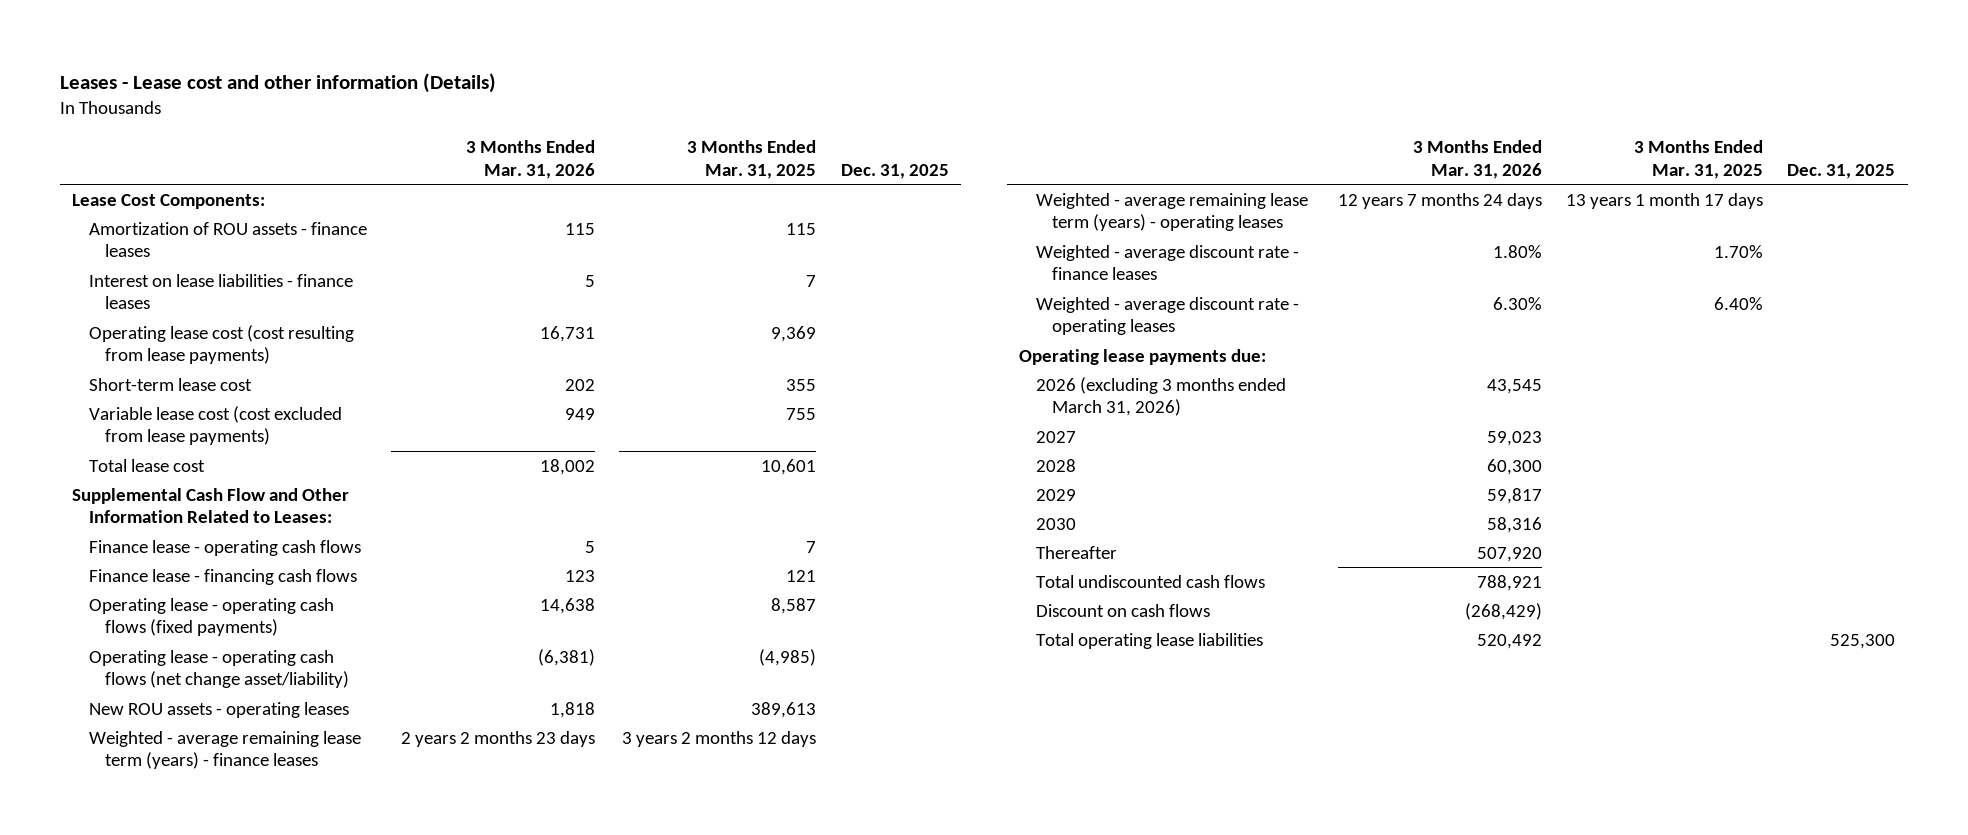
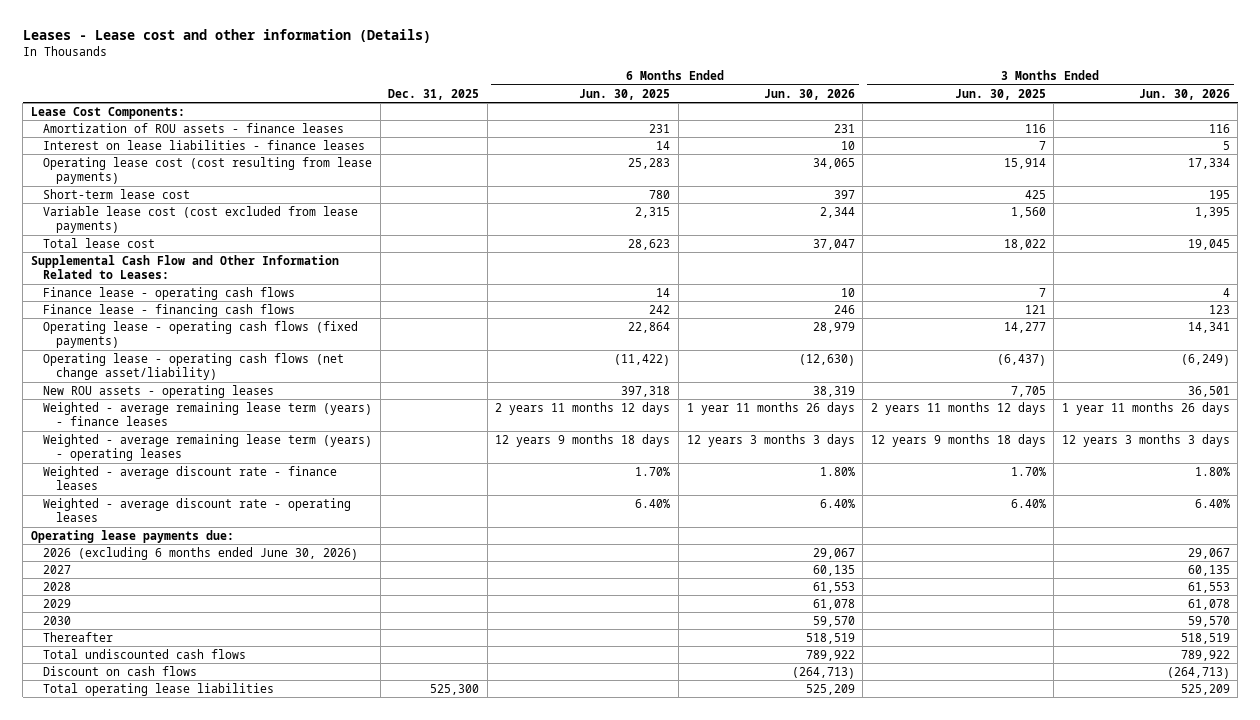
- | 3 Months Ended Mar. 31, 2026 | 3 Months Ended Mar. 31, 2025 | Dec. 31, 2025
+ | Dec. 31, 2025 | 6 Months Ended Jun. 30, 2025 | 6 Months Ended Jun. 30, 2026 | 3 Months Ended Jun. 30, 2025 | 3 Months Ended Jun. 30, 2026
- 2026 (excluding 3 months ended March 31, 2026) | 43,545 | |
+ 2026 (excluding 6 months ended June 30, 2026) | | | 29,067 | | 29,067

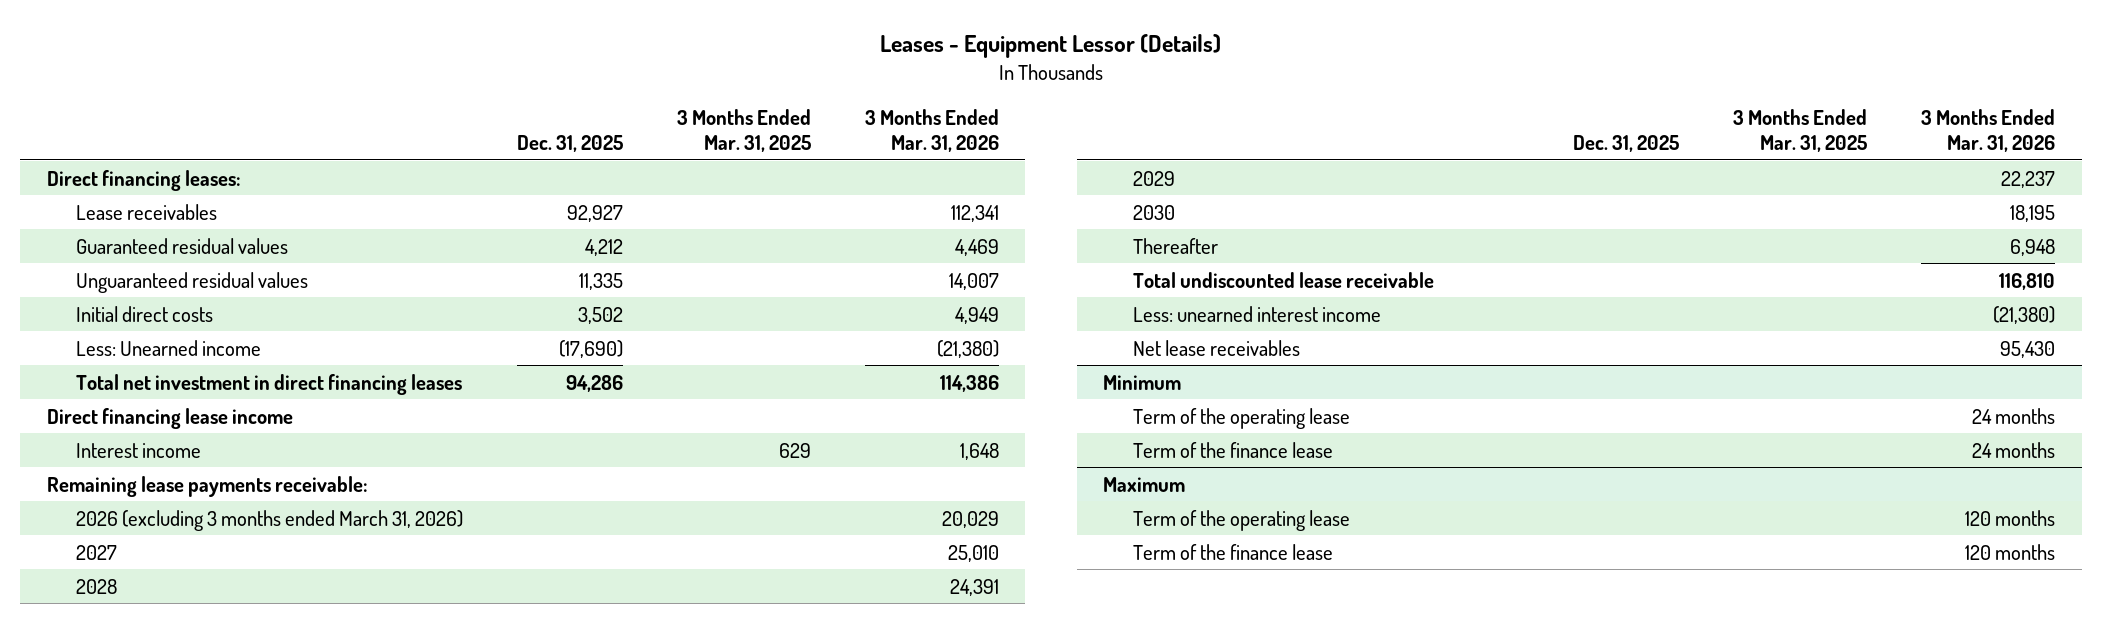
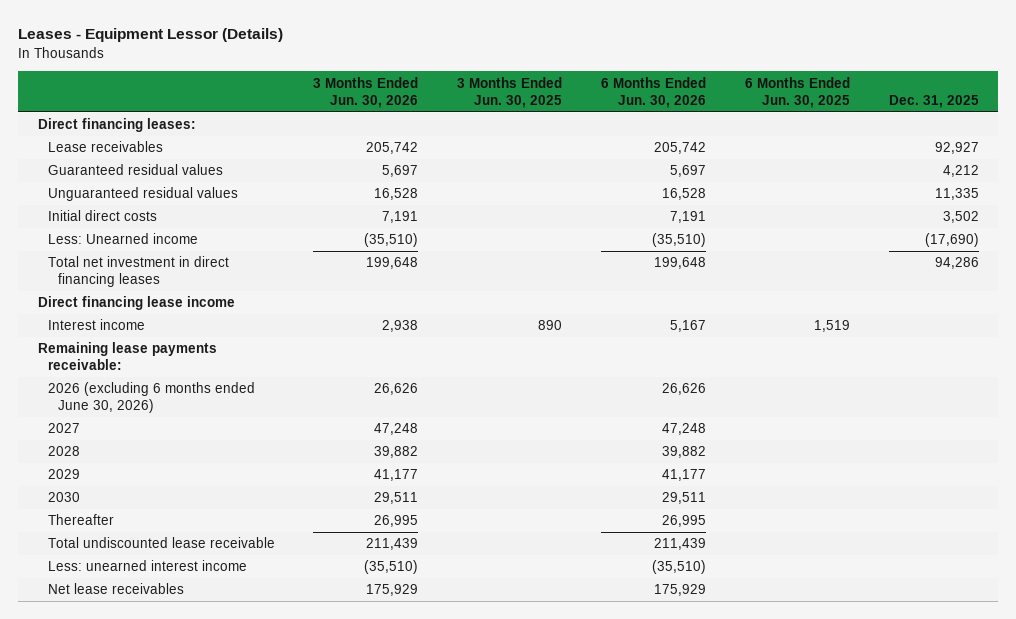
- | Dec. 31, 2025 | 3 Months Ended Mar. 31, 2025 | 3 Months Ended Mar. 31, 2026
+ | 3 Months Ended Jun. 30, 2026 | 3 Months Ended Jun. 30, 2025 | 6 Months Ended Jun. 30, 2026 | 6 Months Ended Jun. 30, 2025 | Dec. 31, 2025
- 2026 (excluding 3 months ended March 31, 2026) | | | 20,029
+ 2026 (excluding 6 months ended June 30, 2026) | 26,626 | | 26,626 | |
- Minimum
- Term of the operating lease | | | 24 months
- Term of the finance lease | | | 24 months
- Maximum
- Term of the operating lease | | | 120 months
- Term of the finance lease | | | 120 months

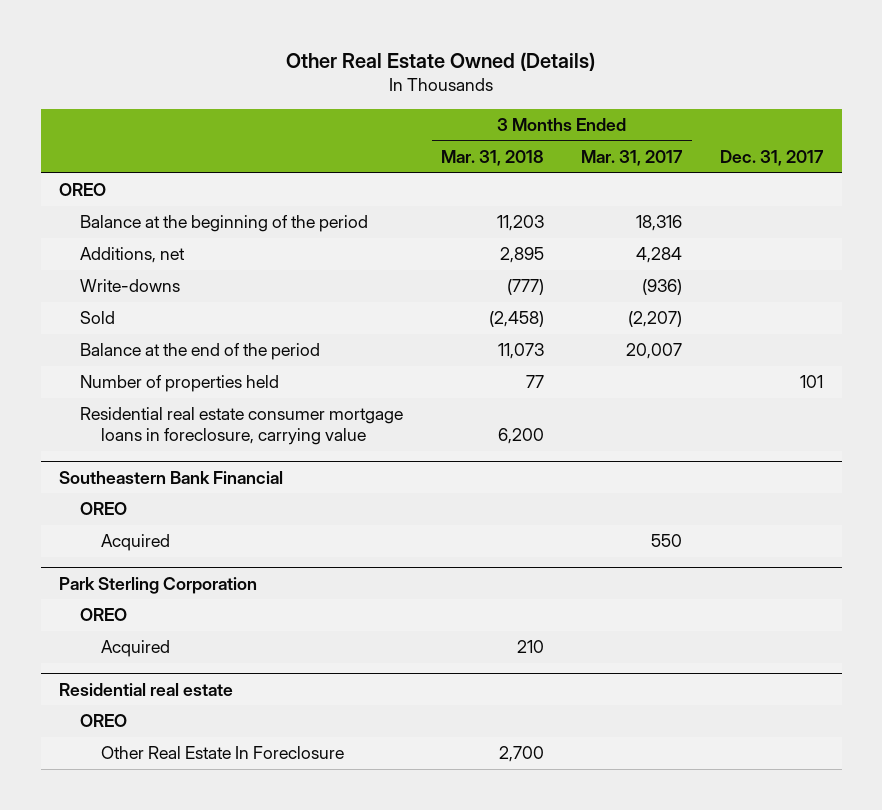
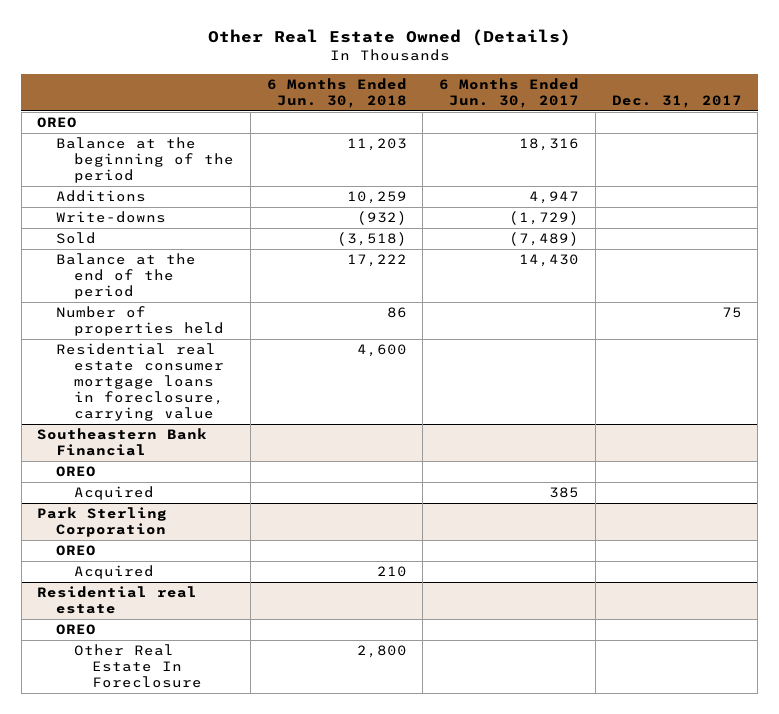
- | 3 Months Ended Mar. 31, 2018 | 3 Months Ended Mar. 31, 2017 | Dec. 31, 2017
+ | 6 Months Ended Jun. 30, 2018 | 6 Months Ended Jun. 30, 2017 | Dec. 31, 2017
- Additions, net | 2,895 | 4,284 |
+ Additions | 10,259 | 4,947 |
- Number of properties held | 77 | | 101
+ Number of properties held | 86 | | 75

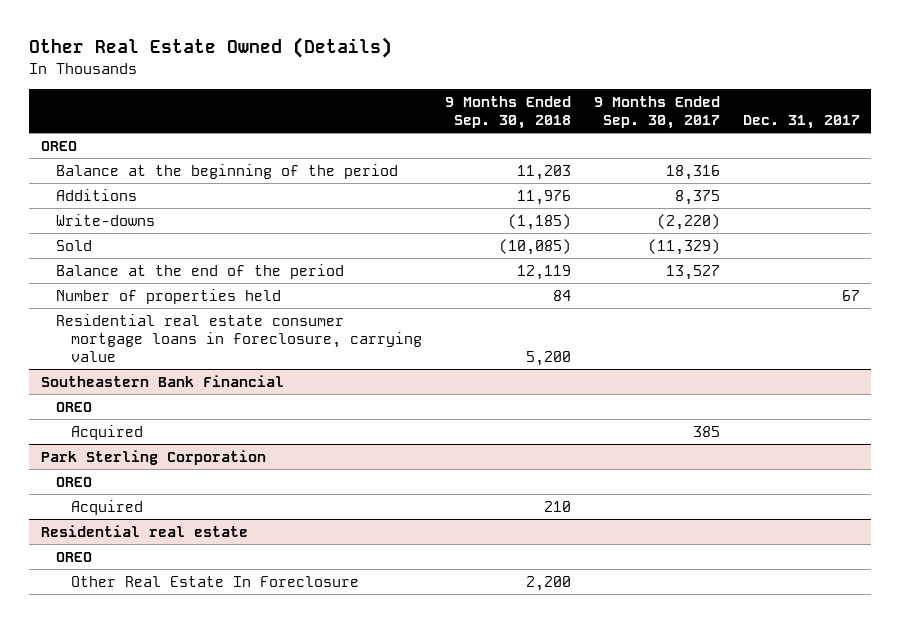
- | 6 Months Ended Jun. 30, 2018 | 6 Months Ended Jun. 30, 2017 | Dec. 31, 2017
+ | 9 Months Ended Sep. 30, 2018 | 9 Months Ended Sep. 30, 2017 | Dec. 31, 2017
- Number of properties held | 86 | | 75
+ Number of properties held | 84 | | 67

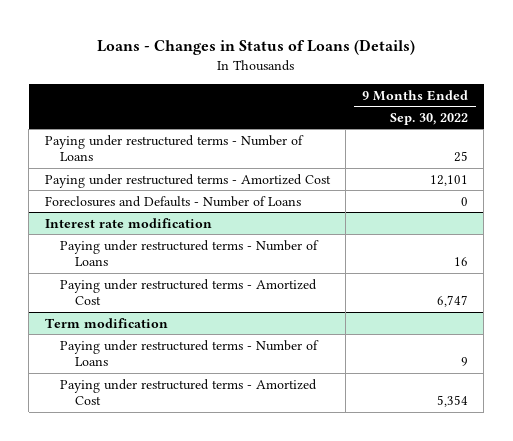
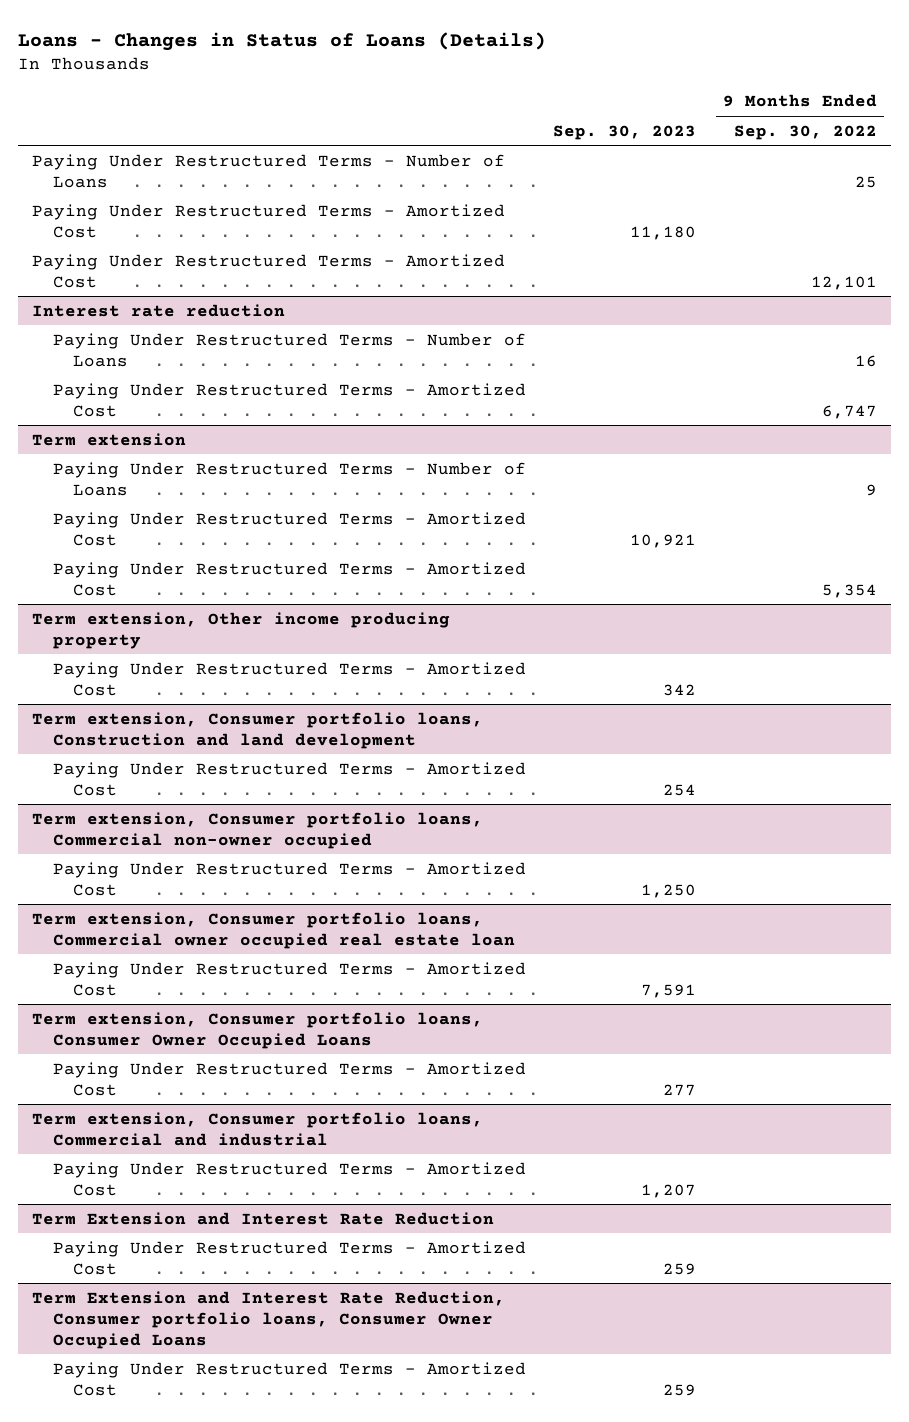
- | 9 Months Ended Sep. 30, 2022
+ | Sep. 30, 2023 | 9 Months Ended Sep. 30, 2022
- Paying under restructured terms - Number of Loans | 25
- Paying under restructured terms - Amortized Cost | 12,101
- Foreclosures and Defaults - Number of Loans | 0
- Interest rate modification
- Paying under restructured terms - Number of Loans | 16
- Paying under restructured terms - Amortized Cost | 6,747
- Term modification
- Paying under restructured terms - Number of Loans | 9
- Paying under restructured terms - Amortized Cost | 5,354
+ Paying Under Restructured Terms - Number of Loans | | 25
+ Paying Under Restructured Terms - Amortized Cost | 11,180 |
+ Paying Under Restructured Terms - Amortized Cost | | 12,101
+ Interest rate reduction
+ Paying Under Restructured Terms - Number of Loans | | 16
+ Paying Under Restructured Terms - Amortized Cost | | 6,747
+ Term extension
+ Paying Under Restructured Terms - Number of Loans | | 9
+ Paying Under Restructured Terms - Amortized Cost | 10,921 |
+ Paying Under Restructured Terms - Amortized Cost | | 5,354
+ Term extension, Other income producing property
+ Paying Under Restructured Terms - Amortized Cost | 342 |
+ Term extension, Consumer portfolio loans, Construction and land development
+ Paying Under Restructured Terms - Amortized Cost | 254 |
+ Term extension, Consumer portfolio loans, Commercial non-owner occupied
+ Paying Under Restructured Terms - Amortized Cost | 1,250 |
+ Term extension, Consumer portfolio loans, Commercial owner occupied real estate loan
+ Paying Under Restructured Terms - Amortized Cost | 7,591 |
+ Term extension, Consumer portfolio loans, Consumer Owner Occupied Loans
+ Paying Under Restructured Terms - Amortized Cost | 277 |
+ Term extension, Consumer portfolio loans, Commercial and industrial
+ Paying Under Restructured Terms - Amortized Cost | 1,207 |
+ Term Extension and Interest Rate Reduction
+ Paying Under Restructured Terms - Amortized Cost | 259 |
+ Term Extension and Interest Rate Reduction, Consumer portfolio loans, Consumer Owner Occupied Loans
+ Paying Under Restructured Terms - Amortized Cost | 259 |

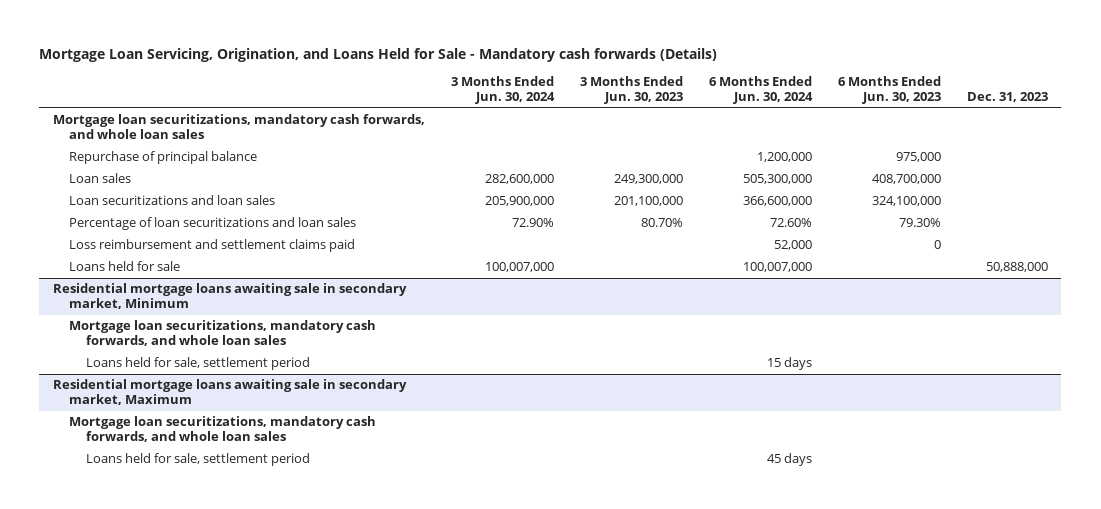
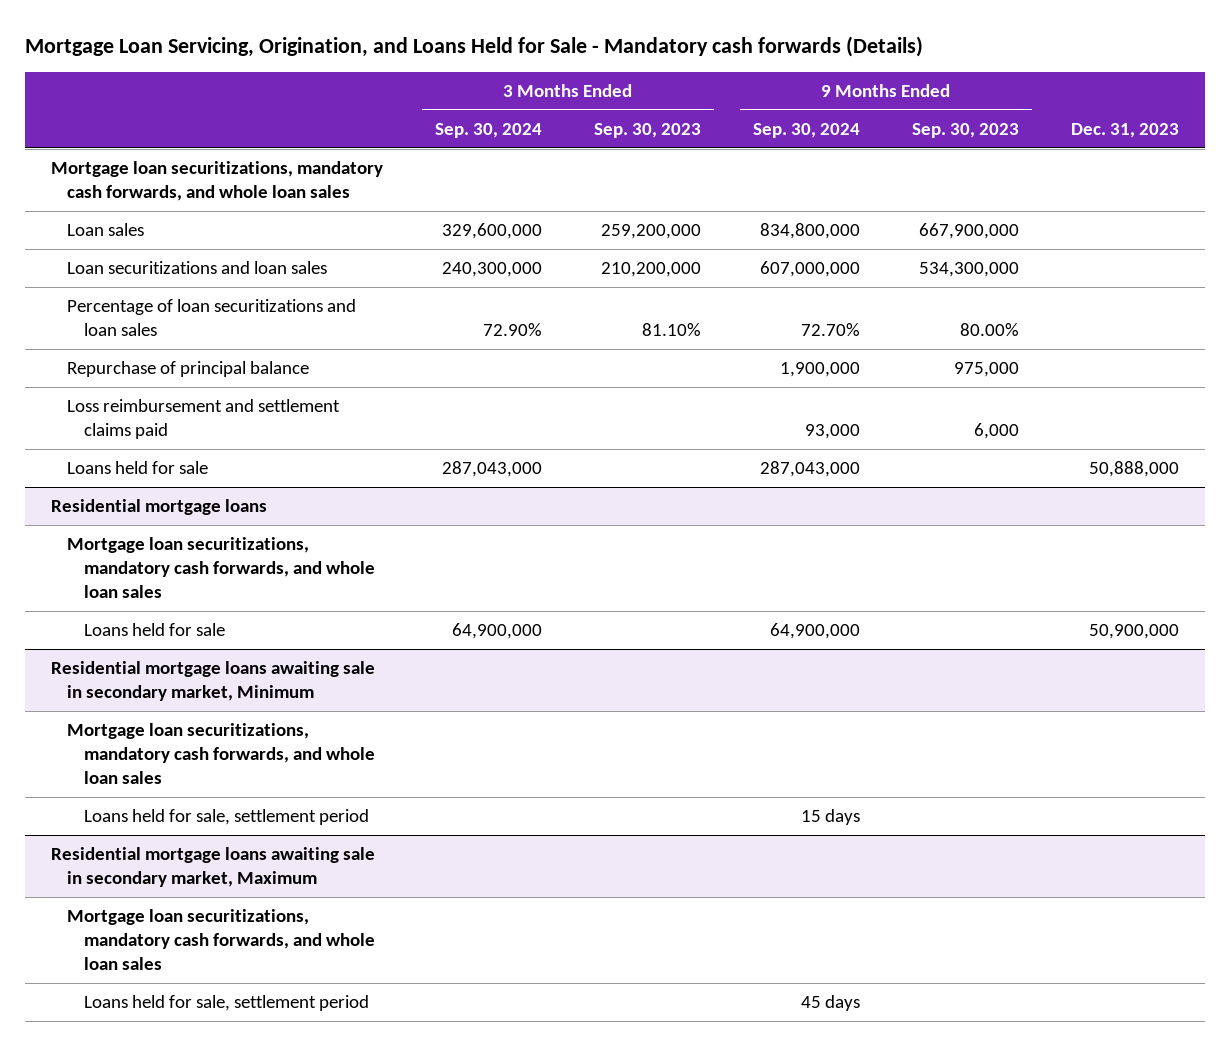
- | 3 Months Ended Jun. 30, 2024 | 3 Months Ended Jun. 30, 2023 | 6 Months Ended Jun. 30, 2024 | 6 Months Ended Jun. 30, 2023 | Dec. 31, 2023
+ | 3 Months Ended Sep. 30, 2024 | 3 Months Ended Sep. 30, 2023 | 9 Months Ended Sep. 30, 2024 | 9 Months Ended Sep. 30, 2023 | Dec. 31, 2023
moved down: Repurchase of principal balance | | | 1,900,000 | 975,000 |
+ Residential mortgage loans
+ Mortgage loan securitizations, mandatory cash forwards, and whole loan sales
+ Loans held for sale | 64,900,000 | | 64,900,000 | | 50,900,000

